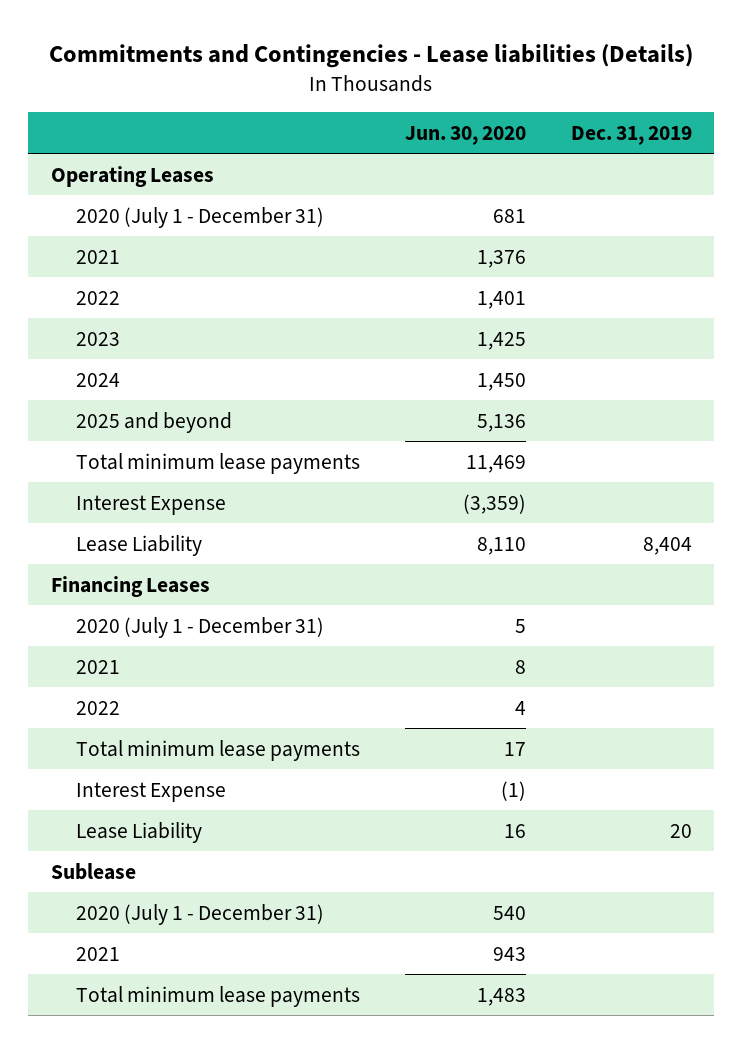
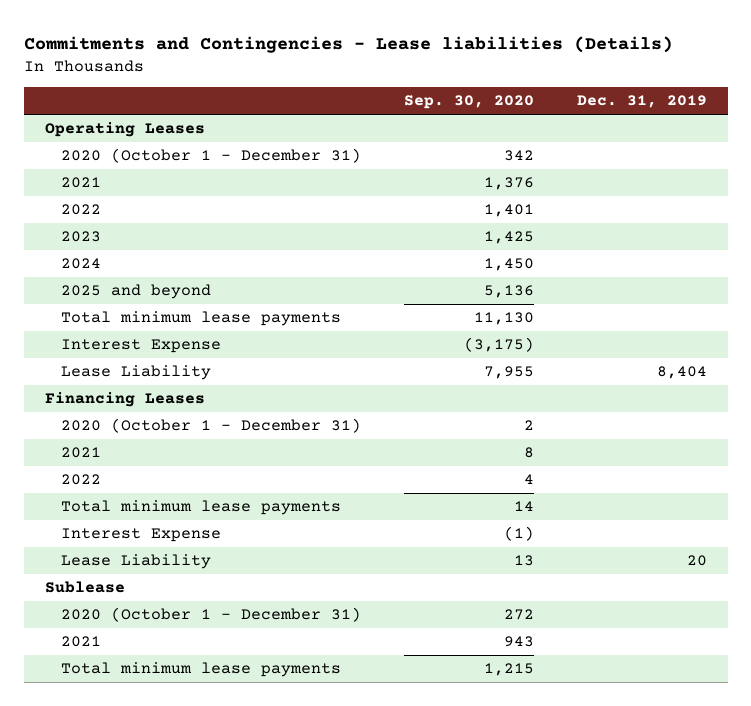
- | Jun. 30, 2020 | Dec. 31, 2019
+ | Sep. 30, 2020 | Dec. 31, 2019
- 2020 (July 1 - December 31) | 681 |
+ 2020 (October 1 - December 31) | 342 |
- 2020 (July 1 - December 31) | 5 |
+ 2020 (October 1 - December 31) | 2 |
- 2020 (July 1 - December 31) | 540 |
+ 2020 (October 1 - December 31) | 272 |

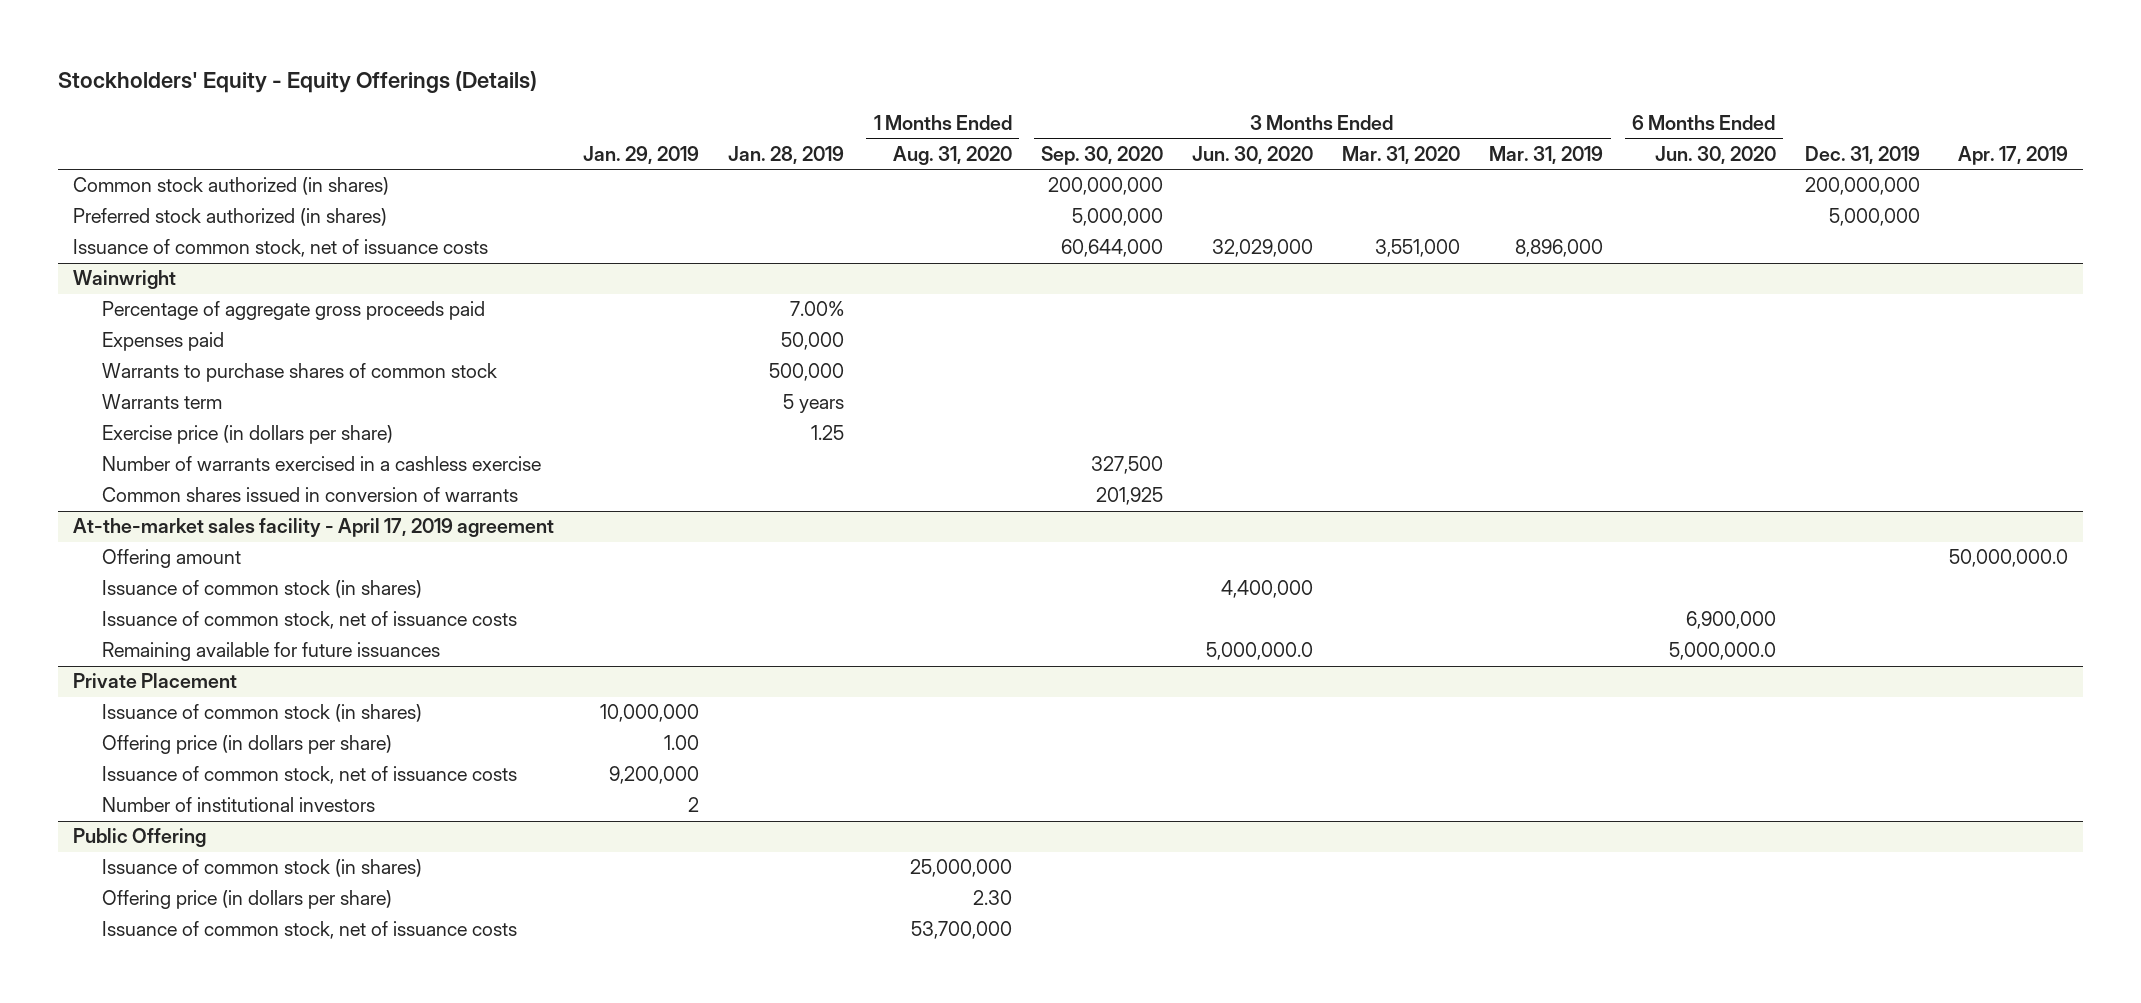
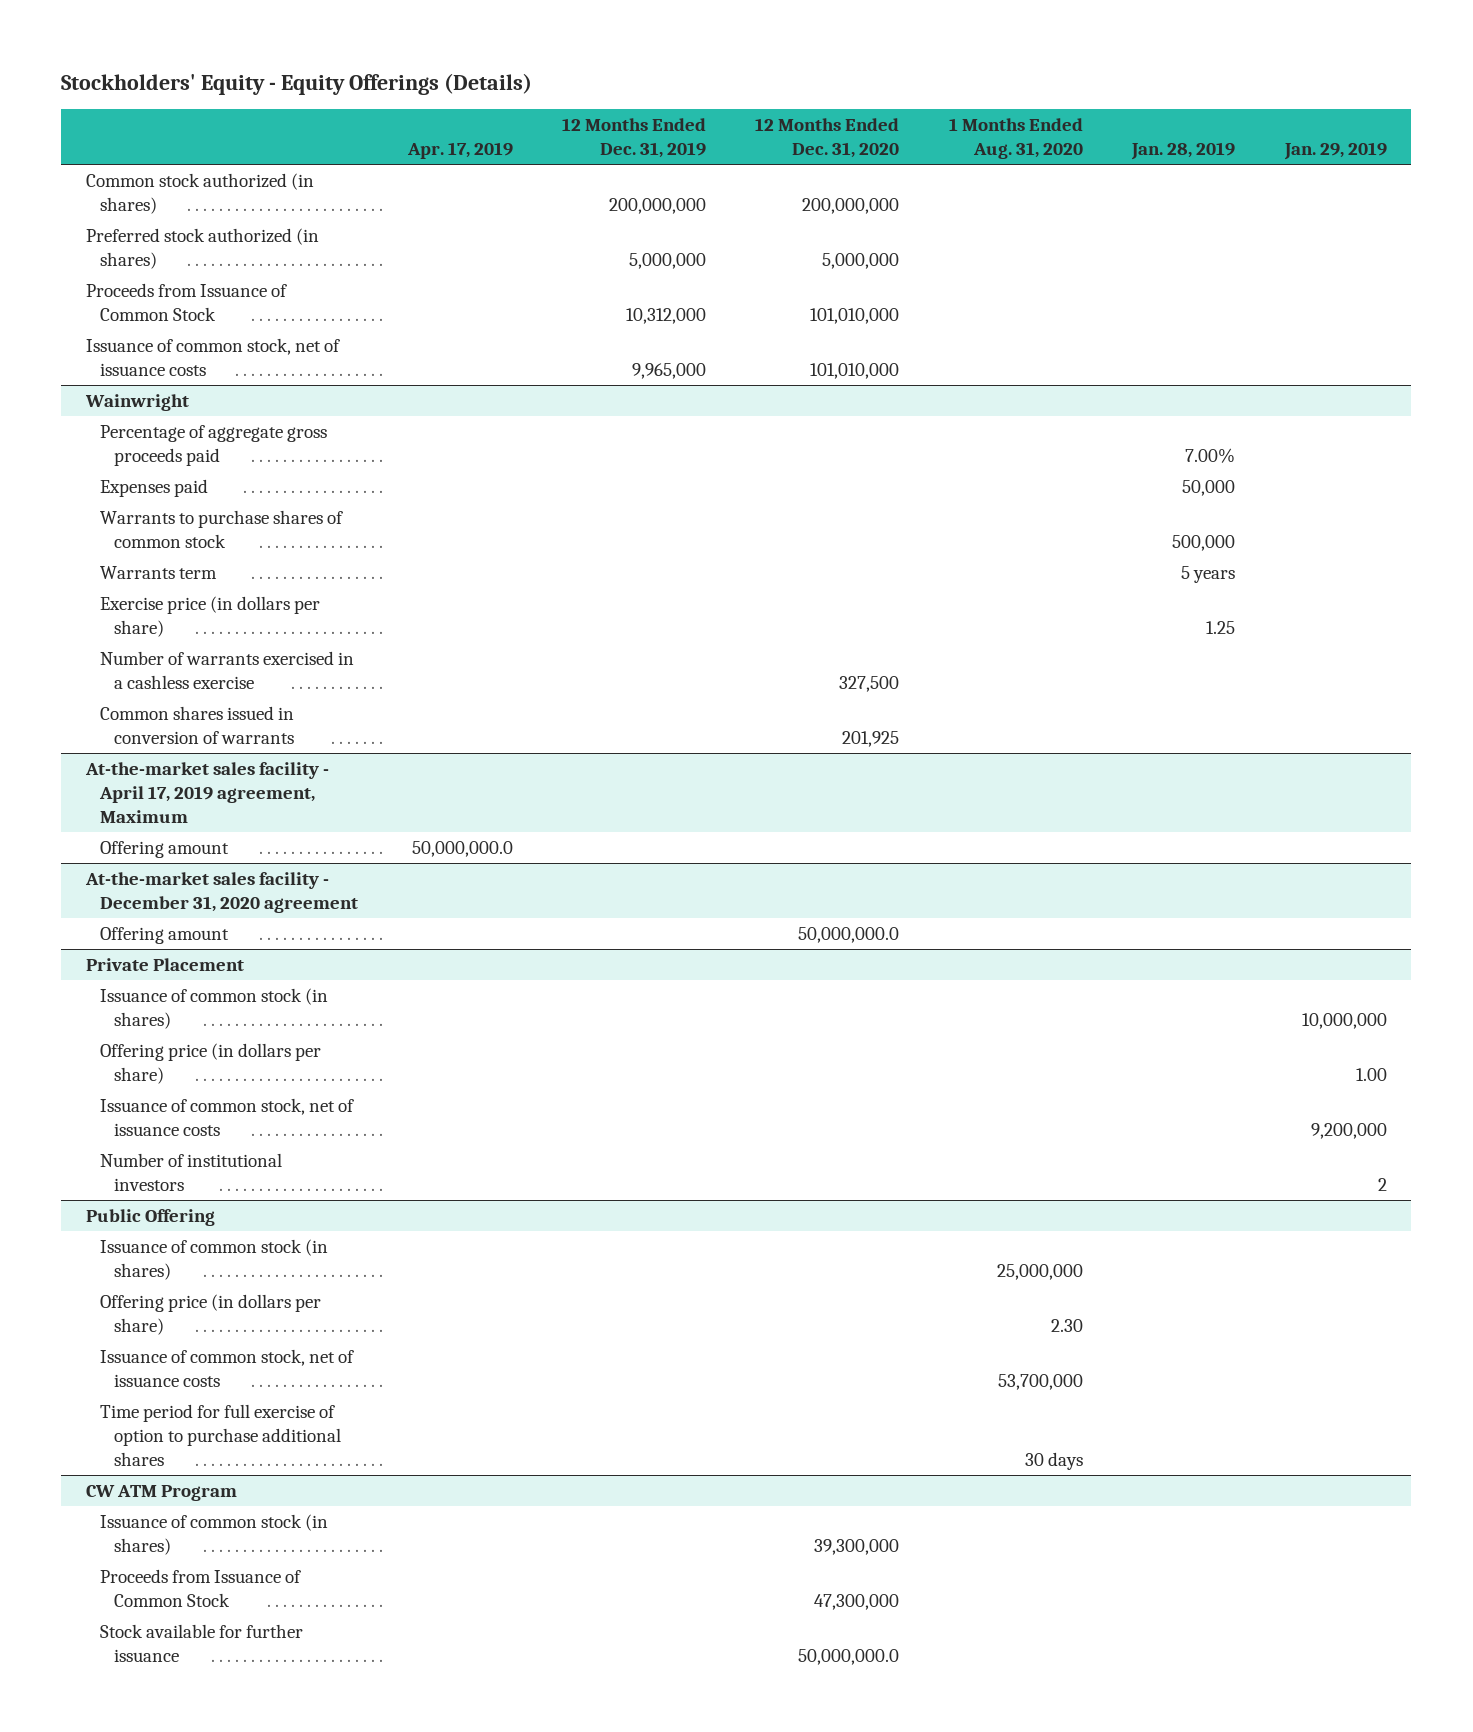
- | Jan. 29, 2019 | Jan. 28, 2019 | 1 Months Ended Aug. 31, 2020 | 3 Months Ended Sep. 30, 2020 | 3 Months Ended Jun. 30, 2020 | 3 Months Ended Mar. 31, 2020 | 3 Months Ended Mar. 31, 2019 | 6 Months Ended Jun. 30, 2020 | Dec. 31, 2019 | Apr. 17, 2019
+ | Apr. 17, 2019 | 12 Months Ended Dec. 31, 2019 | 12 Months Ended Dec. 31, 2020 | 1 Months Ended Aug. 31, 2020 | Jan. 28, 2019 | Jan. 29, 2019
+ Proceeds from Issuance of Common Stock | | 10,312,000 | 101,010,000 | | |
- At-the-market sales facility - April 17, 2019 agreement
+ At-the-market sales facility - April 17, 2019 agreement, Maximum
- Issuance of common stock (in shares) | | | | | 4,400,000 | | | | |
- Issuance of common stock, net of issuance costs | | | | | | | | 6,900,000 | |
- Remaining available for future issuances | | | | | 5,000,000.0 | | | 5,000,000.0 | |
+ At-the-market sales facility - December 31, 2020 agreement
+ Offering amount | | | 50,000,000.0 | | |
@ Public Offering
+ Time period for full exercise of option to purchase additional shares | | | | 30 days | |
+ CW ATM Program
+ Issuance of common stock (in shares) | | | 39,300,000 | | |
+ Proceeds from Issuance of Common Stock | | | 47,300,000 | | |
+ Stock available for further issuance | | | 50,000,000.0 | | |

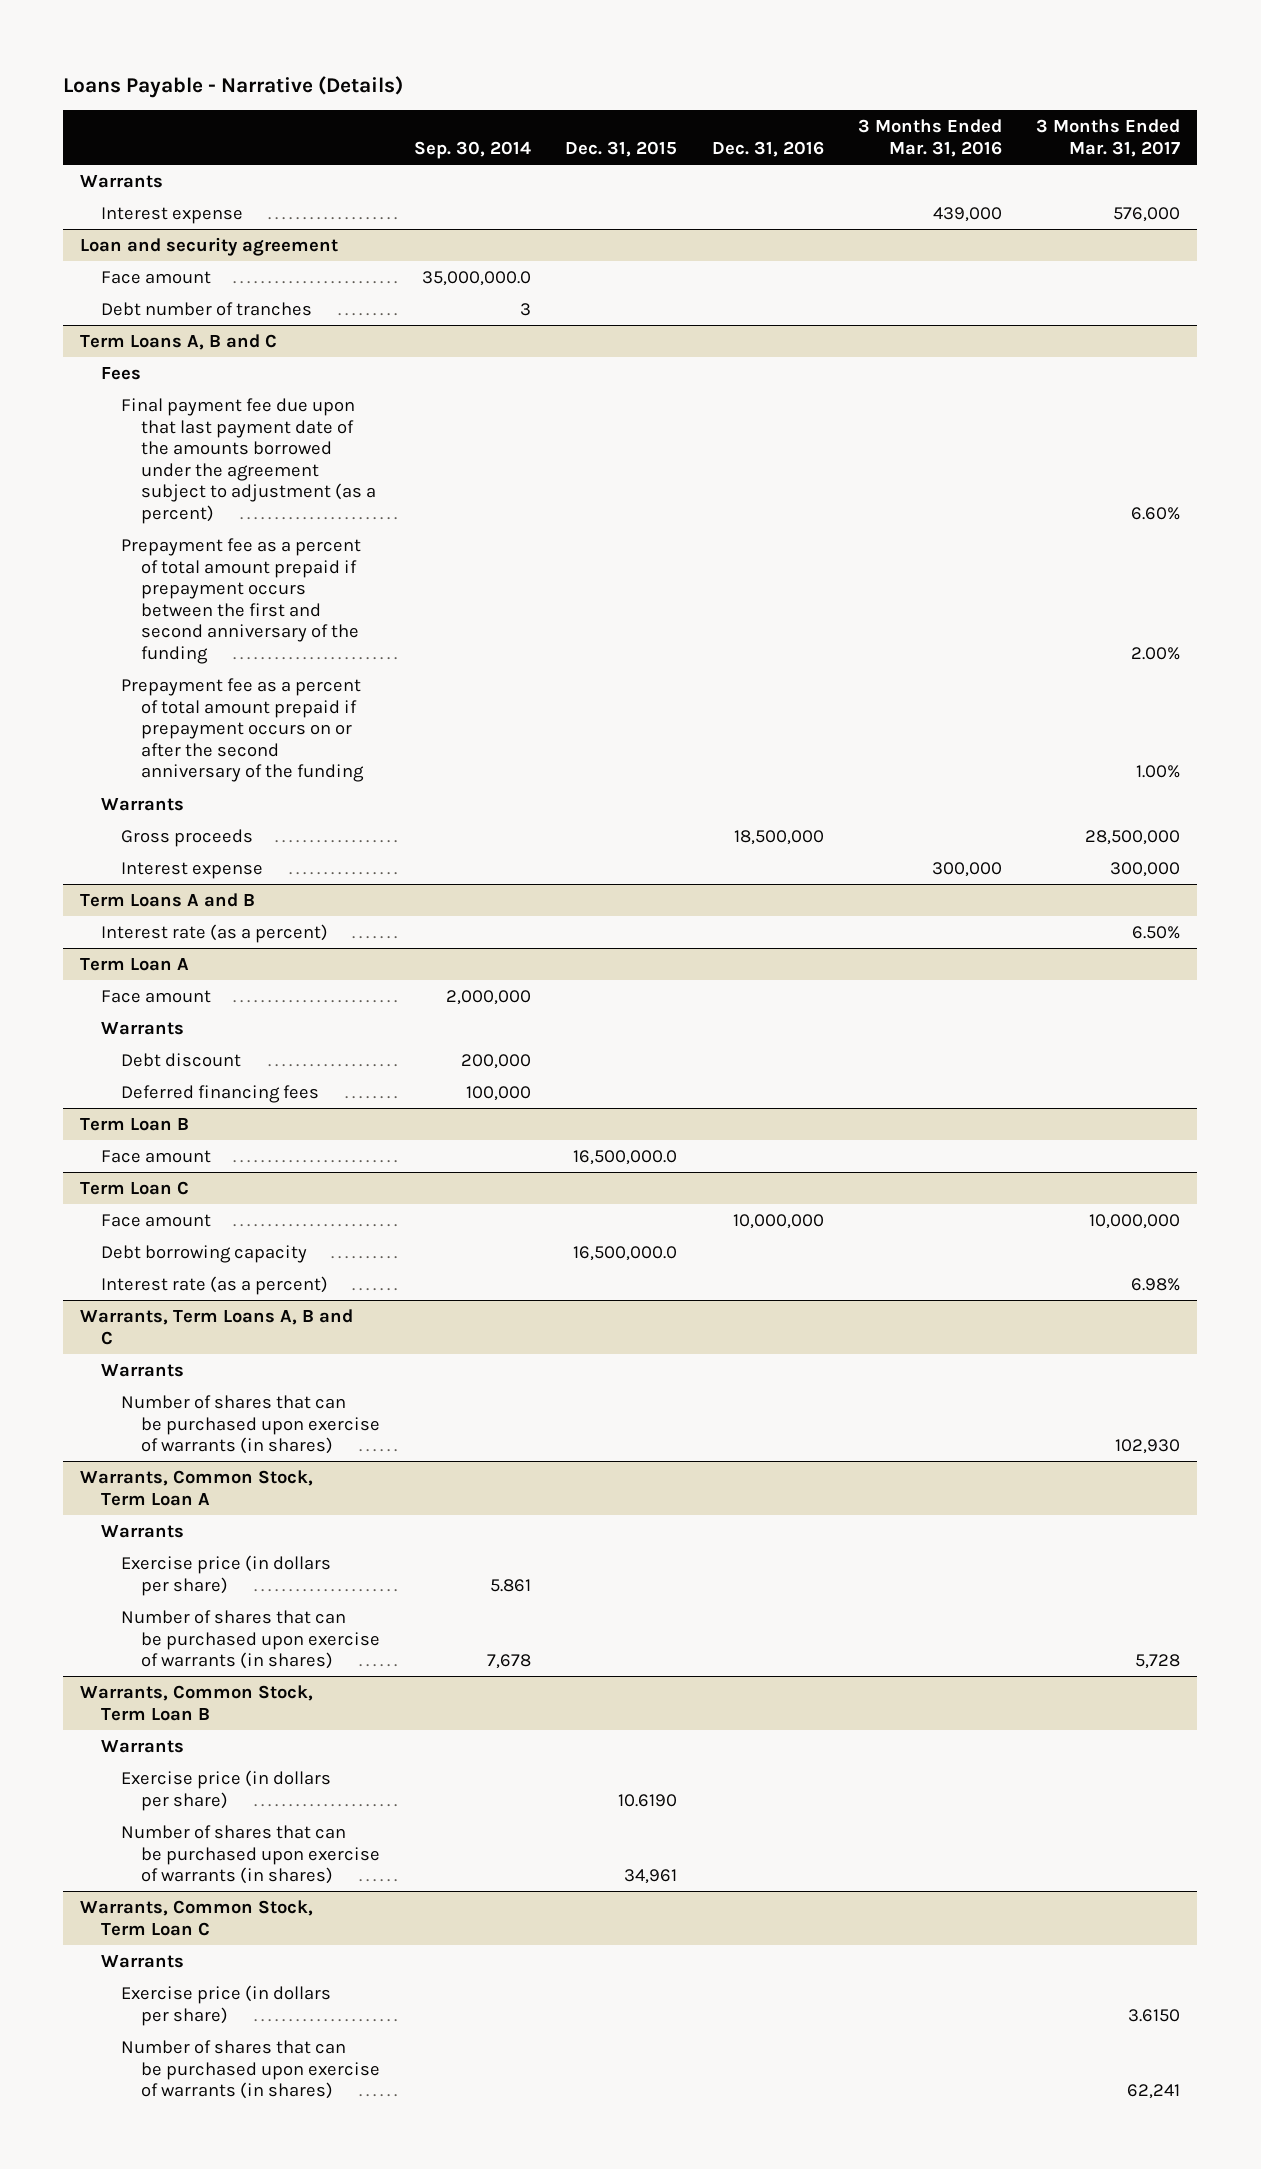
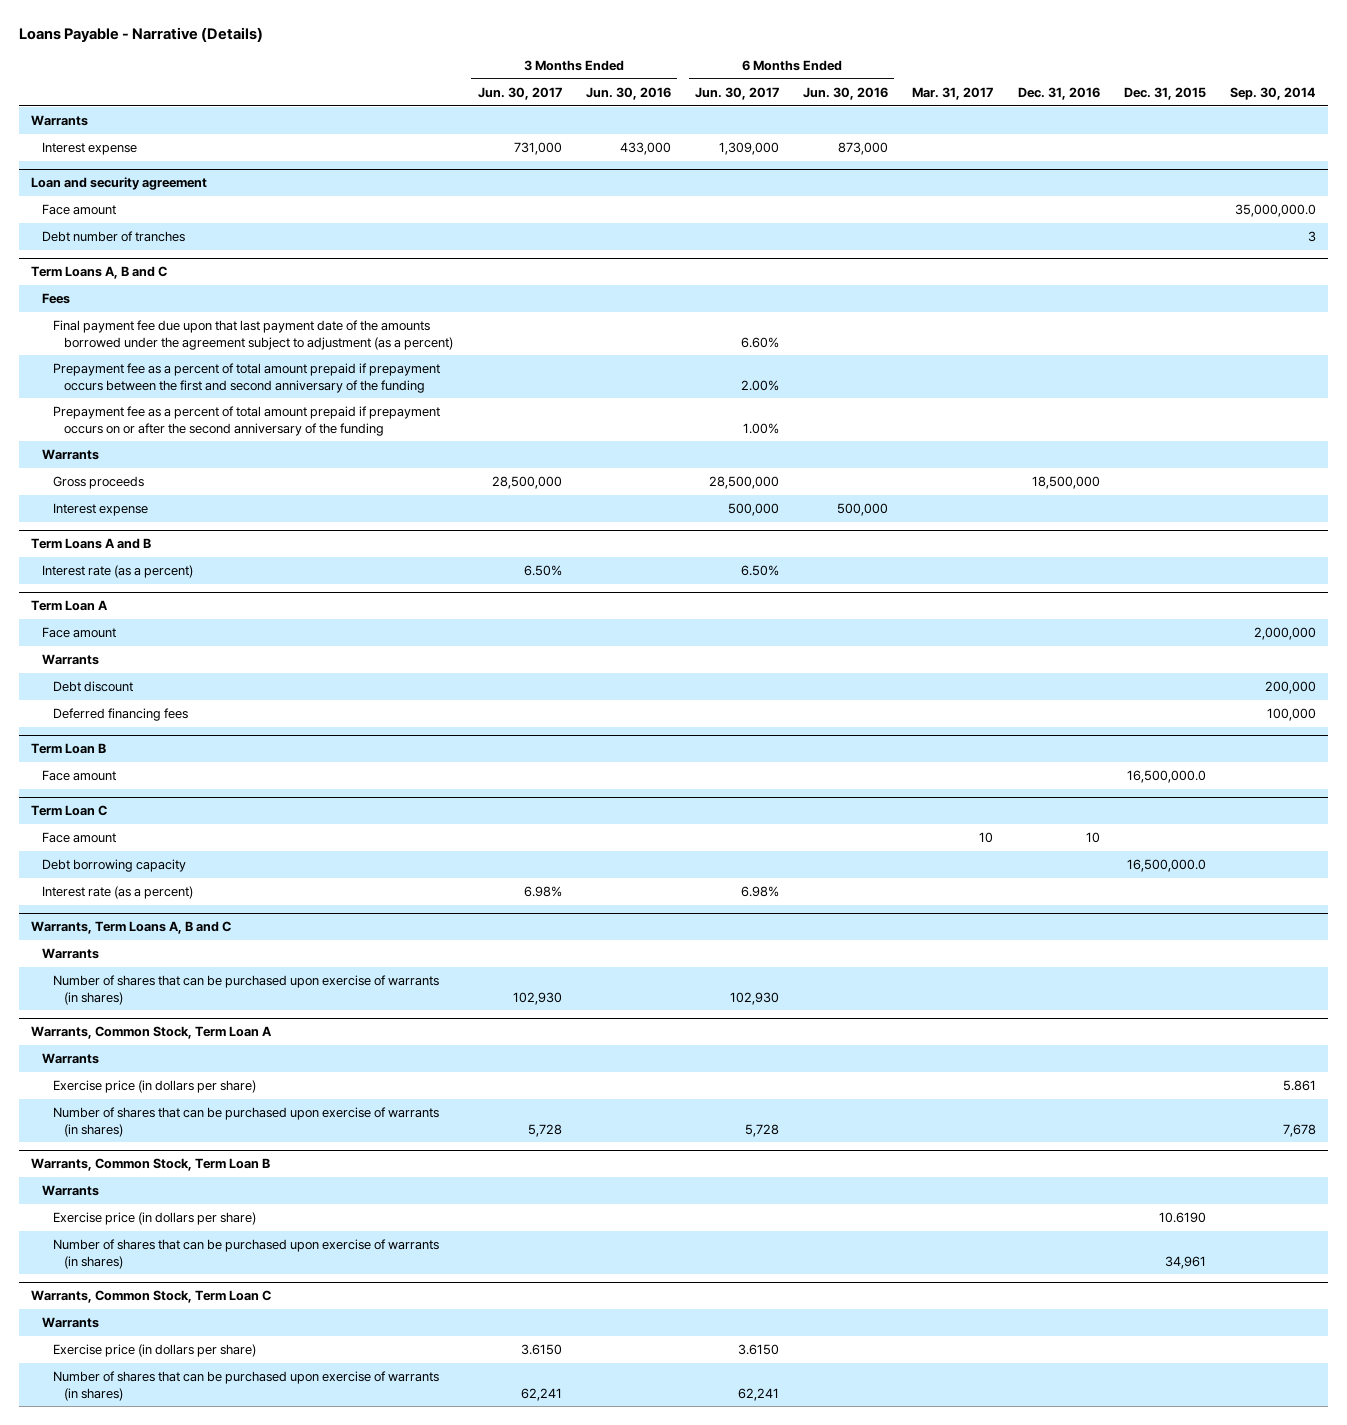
- | Sep. 30, 2014 | Dec. 31, 2015 | Dec. 31, 2016 | 3 Months Ended Mar. 31, 2016 | 3 Months Ended Mar. 31, 2017
+ | 3 Months Ended Jun. 30, 2017 | 3 Months Ended Jun. 30, 2016 | 6 Months Ended Jun. 30, 2017 | 6 Months Ended Jun. 30, 2016 | Mar. 31, 2017 | Dec. 31, 2016 | Dec. 31, 2015 | Sep. 30, 2014
@ Term Loan C
- Face amount | | | 10,000,000 | | 10,000,000
+ Face amount | | | | | 10 | 10 | |

